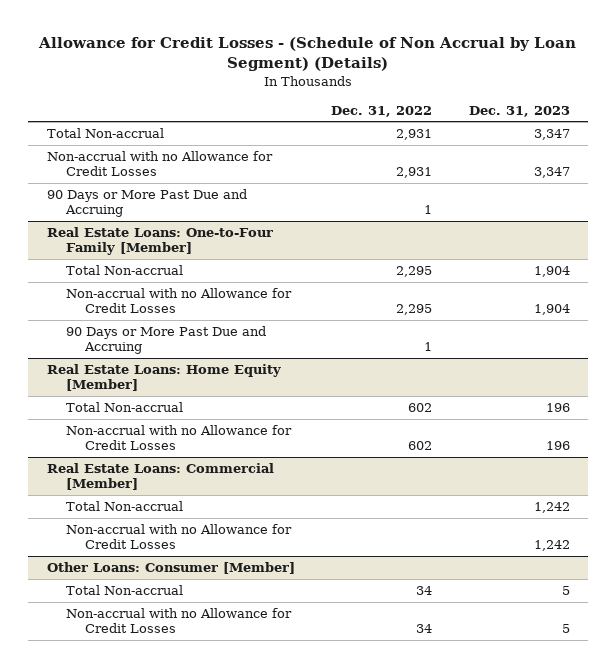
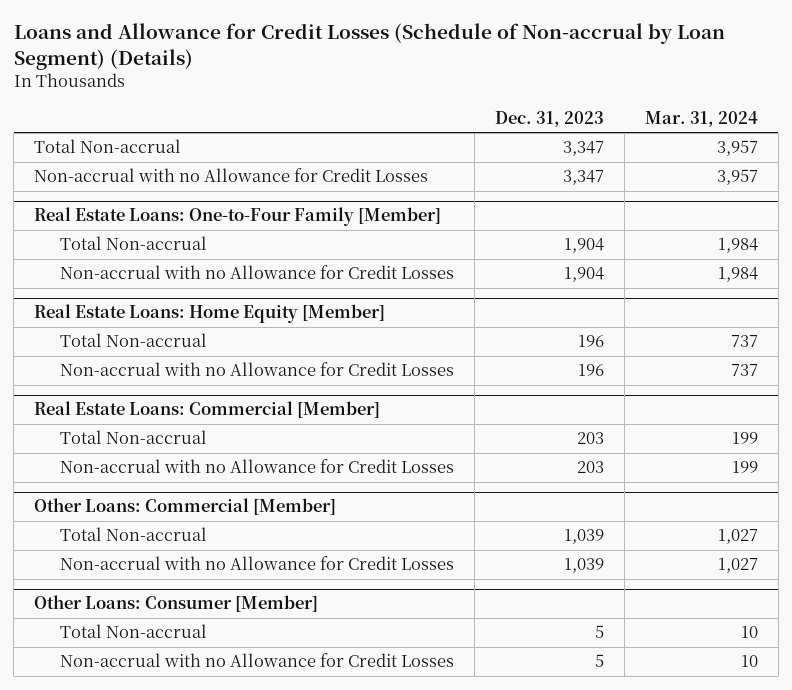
- Allowance for Credit Losses - (Schedule of Non Accrual by Loan Segment) (Details)
+ Loans and Allowance for Credit Losses (Schedule of Non-accrual by Loan Segment) (Details)
- | Dec. 31, 2022 | Dec. 31, 2023
+ | Dec. 31, 2023 | Mar. 31, 2024
- 90 Days or More Past Due and Accruing | 1 |
@ Real Estate Loans: One-to-Four Family [Member]
- 90 Days or More Past Due and Accruing | 1 |
@ Real Estate Loans: Commercial [Member]
- Total Non-accrual | | 1,242
- Non-accrual with no Allowance for Credit Losses | | 1,242
+ Total Non-accrual | 203 | 199
+ Non-accrual with no Allowance for Credit Losses | 203 | 199
+ Other Loans: Commercial [Member]
+ Total Non-accrual | 1,039 | 1,027
+ Non-accrual with no Allowance for Credit Losses | 1,039 | 1,027

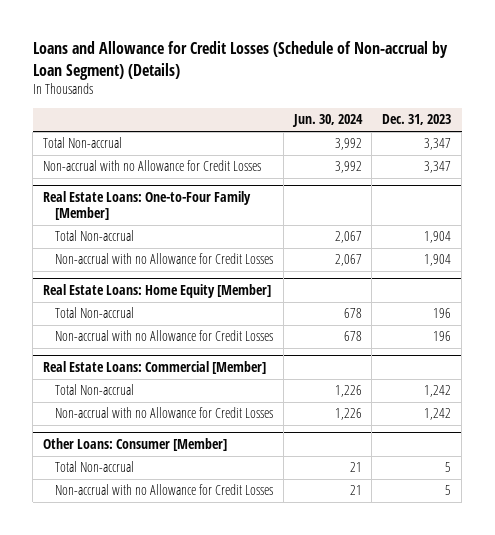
- | Dec. 31, 2023 | Mar. 31, 2024
+ | Jun. 30, 2024 | Dec. 31, 2023
@ Real Estate Loans: Commercial [Member]
- Total Non-accrual | 203 | 199
- Non-accrual with no Allowance for Credit Losses | 203 | 199
- Other Loans: Commercial [Member]
- Total Non-accrual | 1,039 | 1,027
- Non-accrual with no Allowance for Credit Losses | 1,039 | 1,027
@ Real Estate Loans: Commercial [Member]
+ Total Non-accrual | 1,226 | 1,242
+ Non-accrual with no Allowance for Credit Losses | 1,226 | 1,242

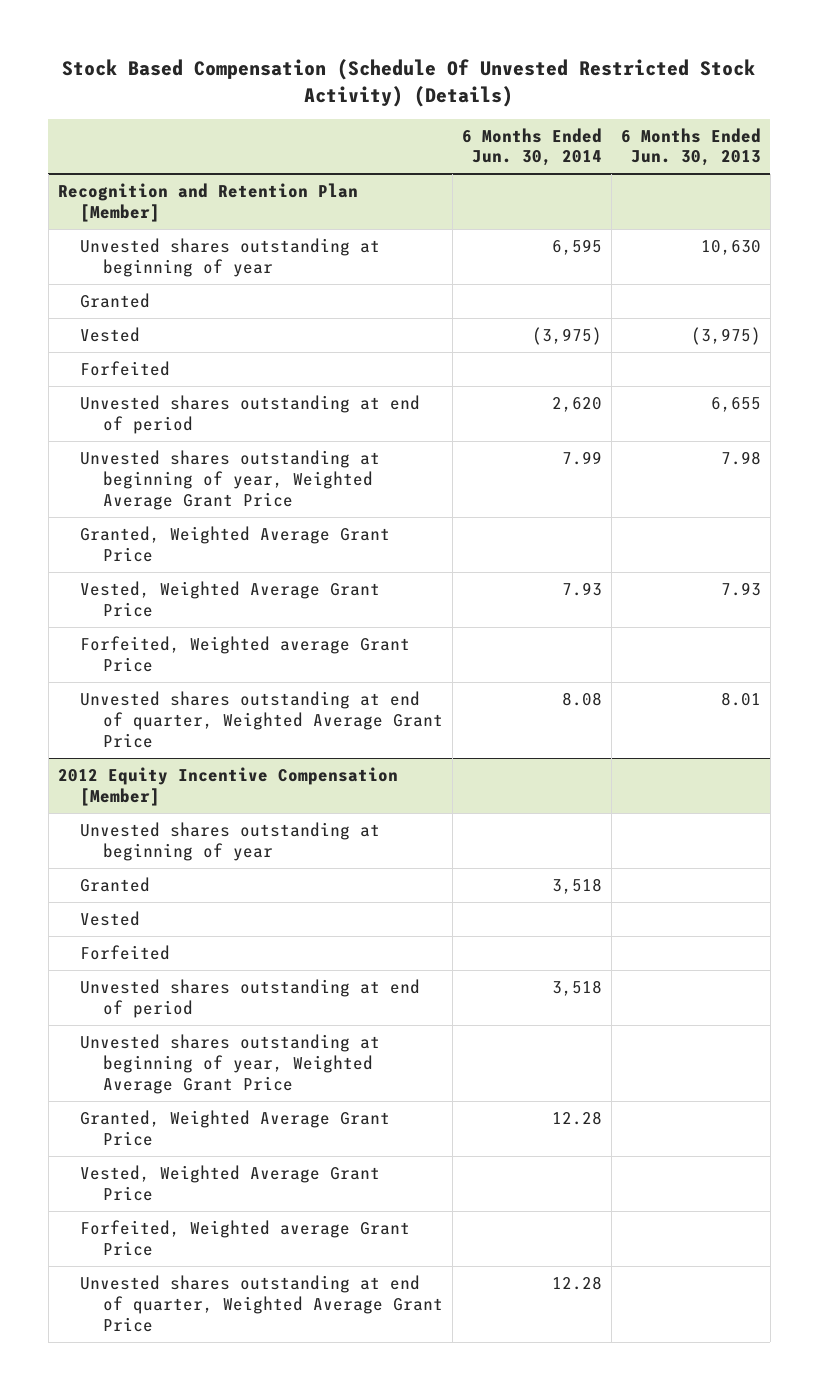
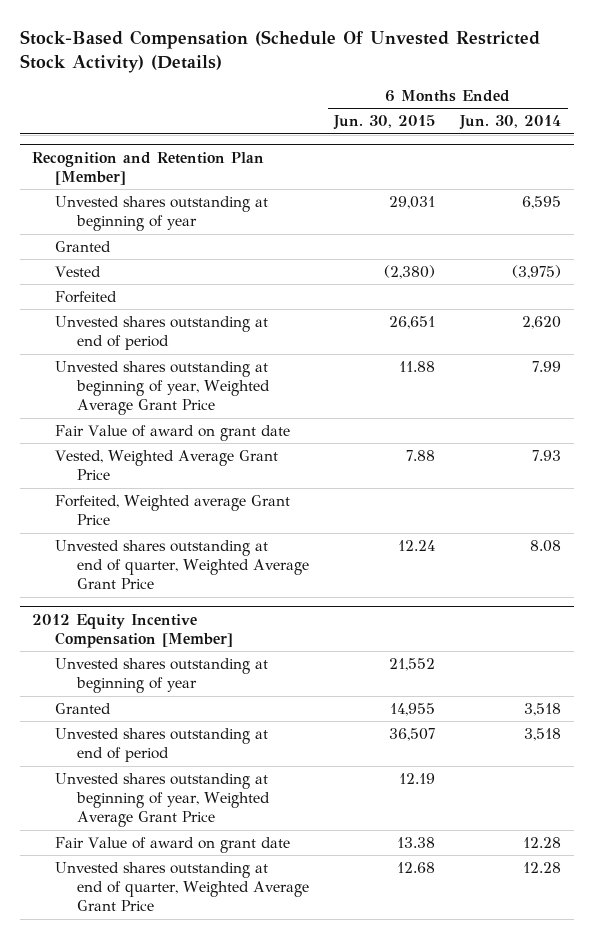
- Stock Based Compensation (Schedule Of Unvested Restricted Stock Activity) (Details)
+ Stock-Based Compensation (Schedule Of Unvested Restricted Stock Activity) (Details)
- | 6 Months Ended Jun. 30, 2014 | 6 Months Ended Jun. 30, 2013
+ | 6 Months Ended Jun. 30, 2015 | 6 Months Ended Jun. 30, 2014
@ Recognition and Retention Plan [Member]
- Granted, Weighted Average Grant Price
+ Fair Value of award on grant date
@ 2012 Equity Incentive Compensation [Member]
- Vested
- Forfeited
- Granted, Weighted Average Grant Price | 12.28 |
- Vested, Weighted Average Grant Price
- Forfeited, Weighted average Grant Price
+ Fair Value of award on grant date | 13.38 | 12.28

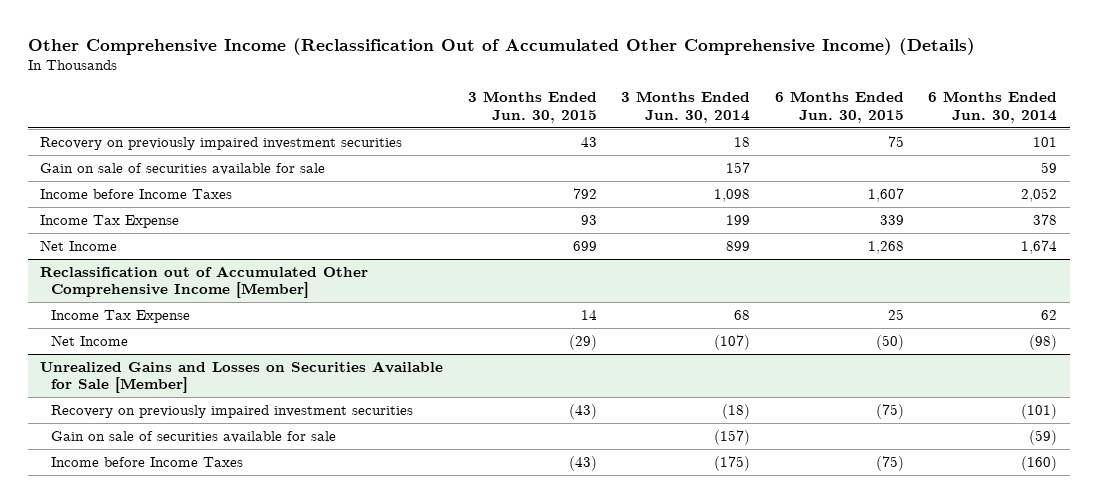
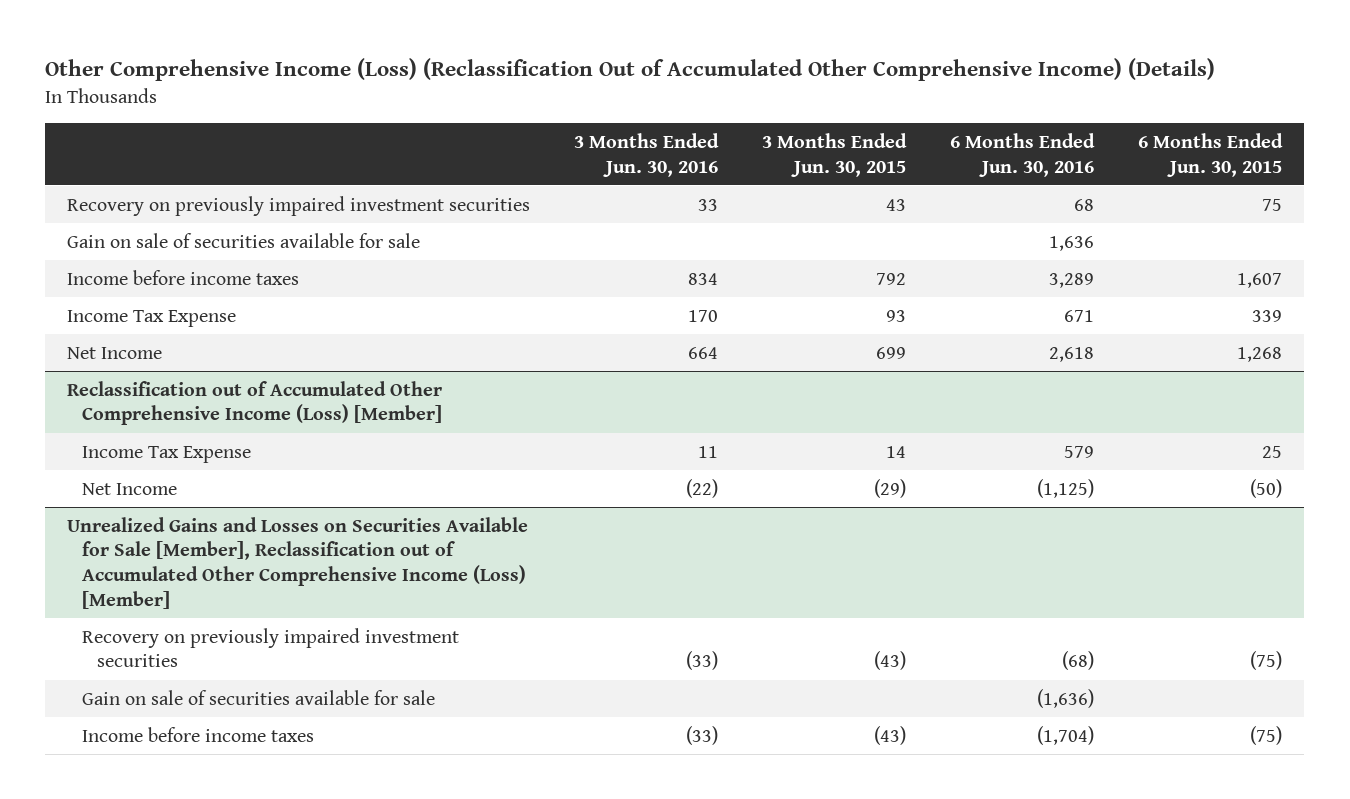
- Other Comprehensive Income (Reclassification Out of Accumulated Other Comprehensive Income) (Details)
+ Other Comprehensive Income (Loss) (Reclassification Out of Accumulated Other Comprehensive Income) (Details)
- | 3 Months Ended Jun. 30, 2015 | 3 Months Ended Jun. 30, 2014 | 6 Months Ended Jun. 30, 2015 | 6 Months Ended Jun. 30, 2014
+ | 3 Months Ended Jun. 30, 2016 | 3 Months Ended Jun. 30, 2015 | 6 Months Ended Jun. 30, 2016 | 6 Months Ended Jun. 30, 2015
- Income before Income Taxes | 792 | 1,098 | 1,607 | 2,052
+ Income before income taxes | 834 | 792 | 3,289 | 1,607
- Reclassification out of Accumulated Other Comprehensive Income [Member]
+ Reclassification out of Accumulated Other Comprehensive Income (Loss) [Member]
- Unrealized Gains and Losses on Securities Available for Sale [Member]
+ Unrealized Gains and Losses on Securities Available for Sale [Member], Reclassification out of Accumulated Other Comprehensive Income (Loss) [Member]
- Income before Income Taxes | (43) | (175) | (75) | (160)
+ Income before income taxes | (33) | (43) | (1,704) | (75)

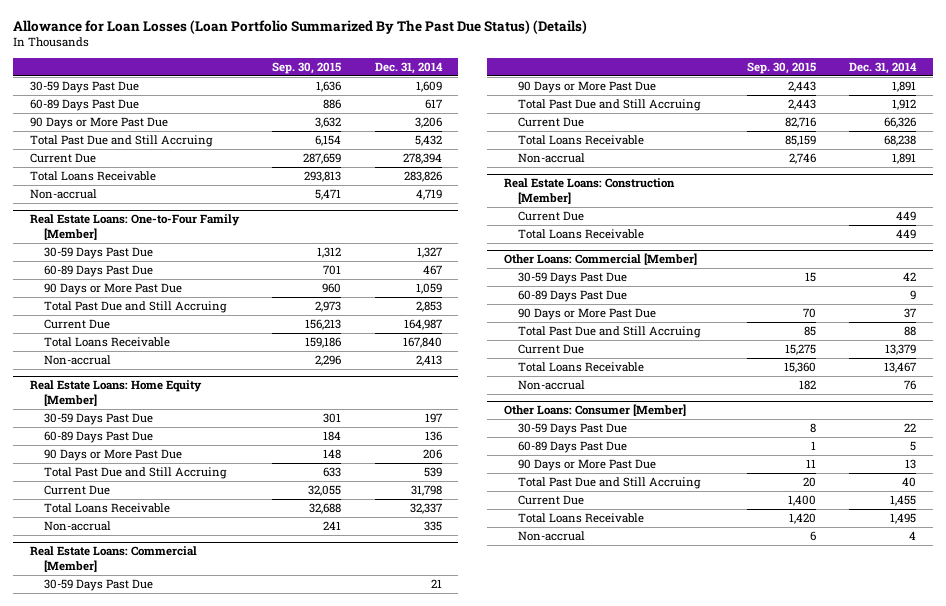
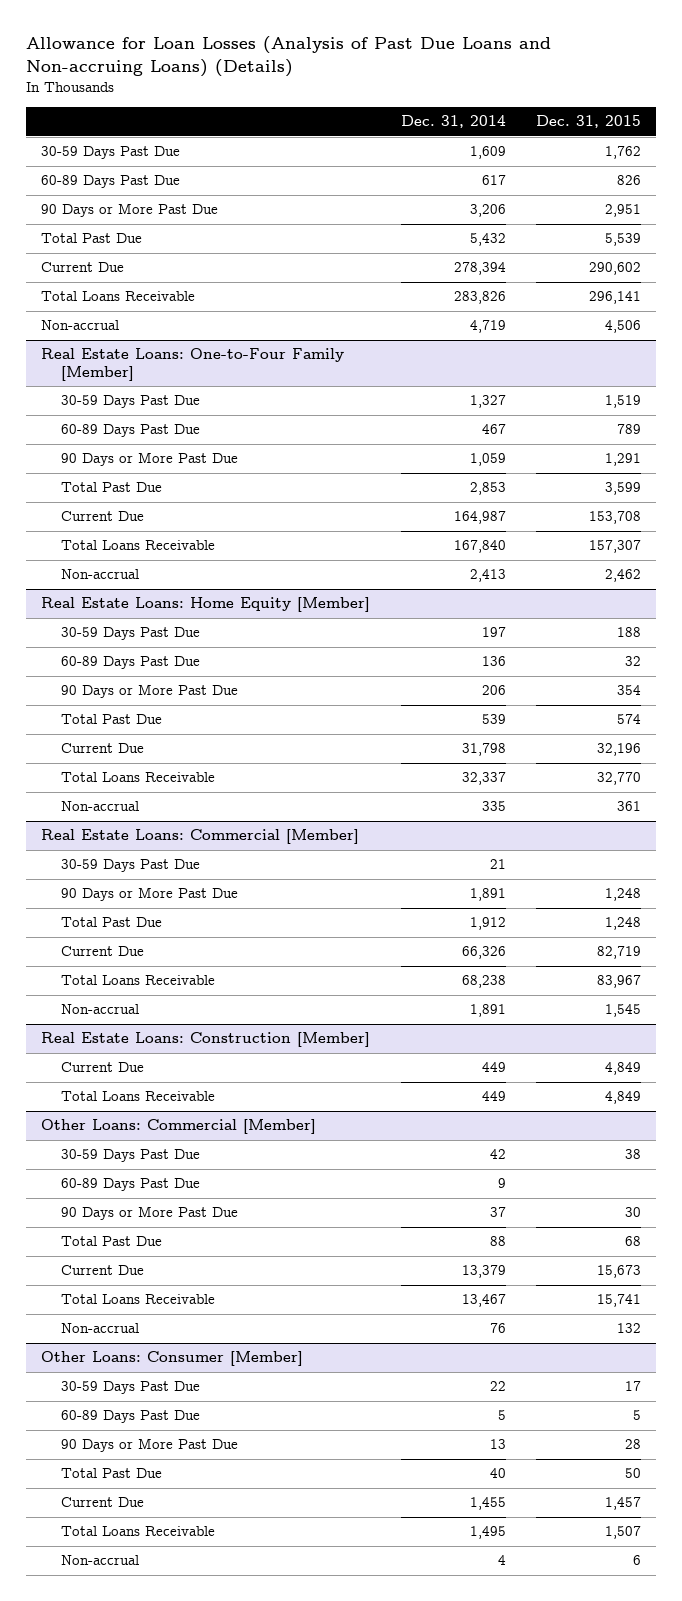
- Allowance for Loan Losses (Loan Portfolio Summarized By The Past Due Status) (Details)
+ Allowance for Loan Losses (Analysis of Past Due Loans and Non-accruing Loans) (Details)
- | Sep. 30, 2015 | Dec. 31, 2014
+ | Dec. 31, 2014 | Dec. 31, 2015
- Total Past Due and Still Accruing | 6,154 | 5,432
+ Total Past Due | 5,432 | 5,539
@ Real Estate Loans: One-to-Four Family [Member]
- Total Past Due and Still Accruing | 2,973 | 2,853
+ Total Past Due | 2,853 | 3,599
@ Real Estate Loans: Home Equity [Member]
- Total Past Due and Still Accruing | 633 | 539
+ Total Past Due | 539 | 574
@ Real Estate Loans: Commercial [Member]
- Total Past Due and Still Accruing | 2,443 | 1,912
+ Total Past Due | 1,912 | 1,248
@ Other Loans: Commercial [Member]
- Total Past Due and Still Accruing | 85 | 88
+ Total Past Due | 88 | 68
@ Other Loans: Consumer [Member]
- Total Past Due and Still Accruing | 20 | 40
+ Total Past Due | 40 | 50

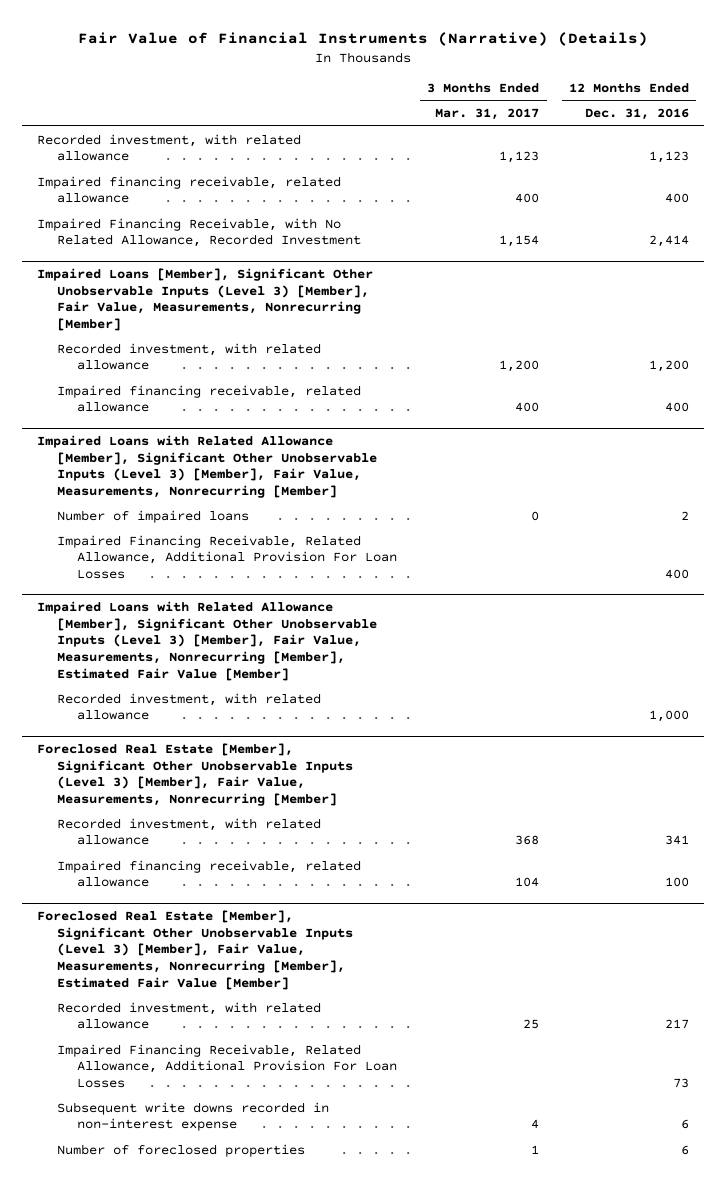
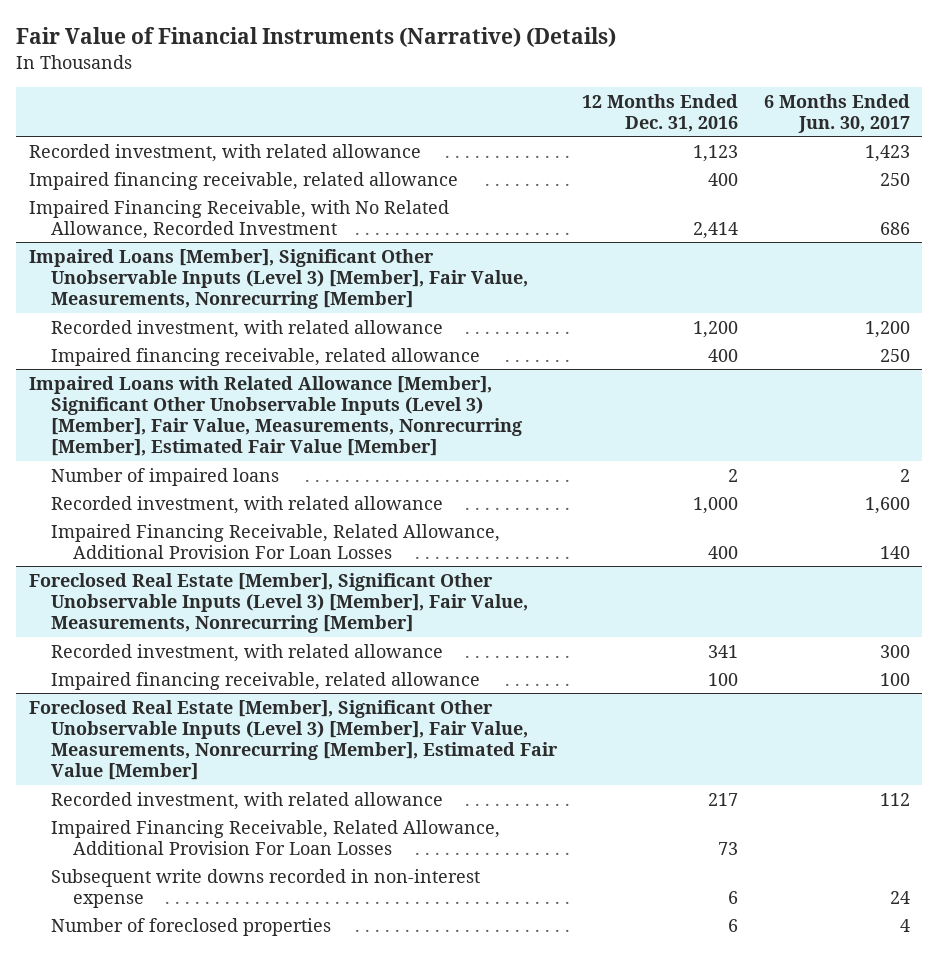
- | 3 Months Ended Mar. 31, 2017 | 12 Months Ended Dec. 31, 2016
+ | 12 Months Ended Dec. 31, 2016 | 6 Months Ended Jun. 30, 2017
- Impaired Loans with Related Allowance [Member], Significant Other Unobservable Inputs (Level 3) [Member], Fair Value, Measurements, Nonrecurring [Member]
- Number of impaired loans | 0 | 2
- Impaired Financing Receivable, Related Allowance, Additional Provision For Loan Losses | | 400
@ Impaired Loans with Related Allowance [Member], Significant Other Unobservable Inputs (Level 3) [Member], Fair Value, Measurements, Nonrecurring [Member], Estimated Fair Value [Member]
+ Number of impaired loans | 2 | 2
+ Impaired Financing Receivable, Related Allowance, Additional Provision For Loan Losses | 400 | 140

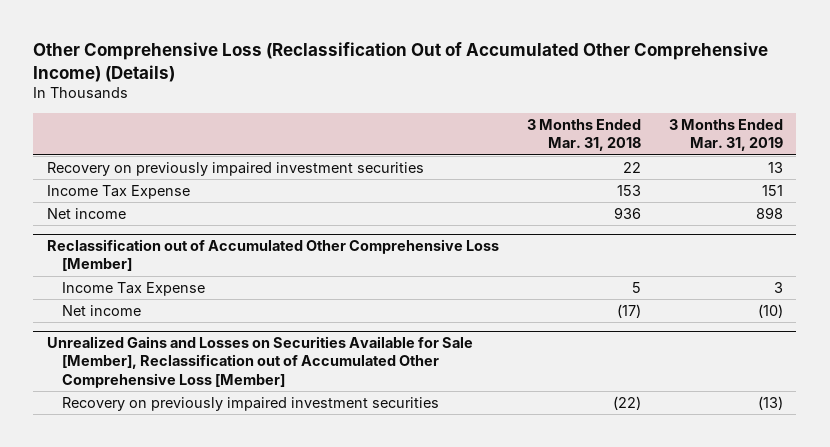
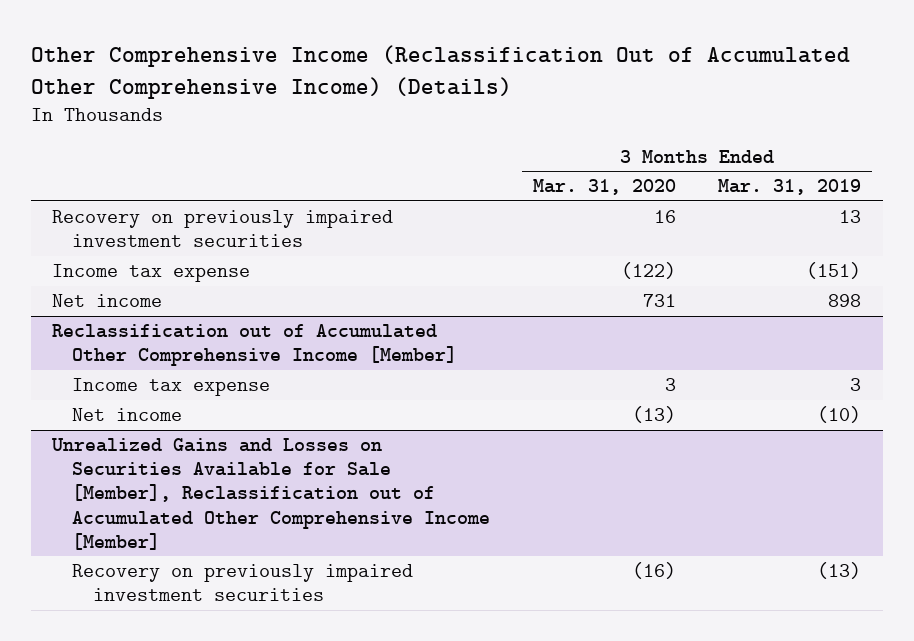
- Other Comprehensive Loss (Reclassification Out of Accumulated Other Comprehensive Income) (Details)
+ Other Comprehensive Income (Reclassification Out of Accumulated Other Comprehensive Income) (Details)
- | 3 Months Ended Mar. 31, 2018 | 3 Months Ended Mar. 31, 2019
+ | 3 Months Ended Mar. 31, 2020 | 3 Months Ended Mar. 31, 2019
- Income Tax Expense | 153 | 151
+ Income tax expense | (122) | (151)
- Reclassification out of Accumulated Other Comprehensive Loss [Member]
- Income Tax Expense | 5 | 3
+ Reclassification out of Accumulated Other Comprehensive Income [Member]
+ Income tax expense | 3 | 3
- Unrealized Gains and Losses on Securities Available for Sale [Member], Reclassification out of Accumulated Other Comprehensive Loss [Member]
+ Unrealized Gains and Losses on Securities Available for Sale [Member], Reclassification out of Accumulated Other Comprehensive Income [Member]

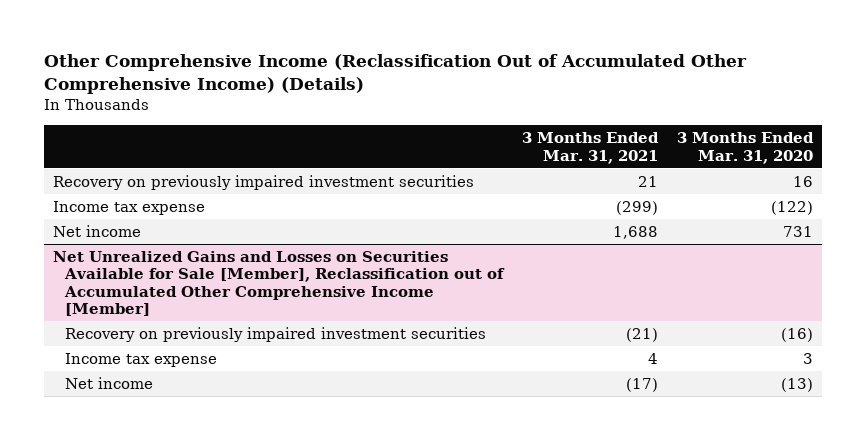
- | 3 Months Ended Mar. 31, 2020 | 3 Months Ended Mar. 31, 2019
+ | 3 Months Ended Mar. 31, 2021 | 3 Months Ended Mar. 31, 2020
- Reclassification out of Accumulated Other Comprehensive Income [Member]
+ Net Unrealized Gains and Losses on Securities Available for Sale [Member], Reclassification out of Accumulated Other Comprehensive Income [Member]
+ Recovery on previously impaired investment securities | (21) | (16)
- Unrealized Gains and Losses on Securities Available for Sale [Member], Reclassification out of Accumulated Other Comprehensive Income [Member]
- Recovery on previously impaired investment securities | (16) | (13)

